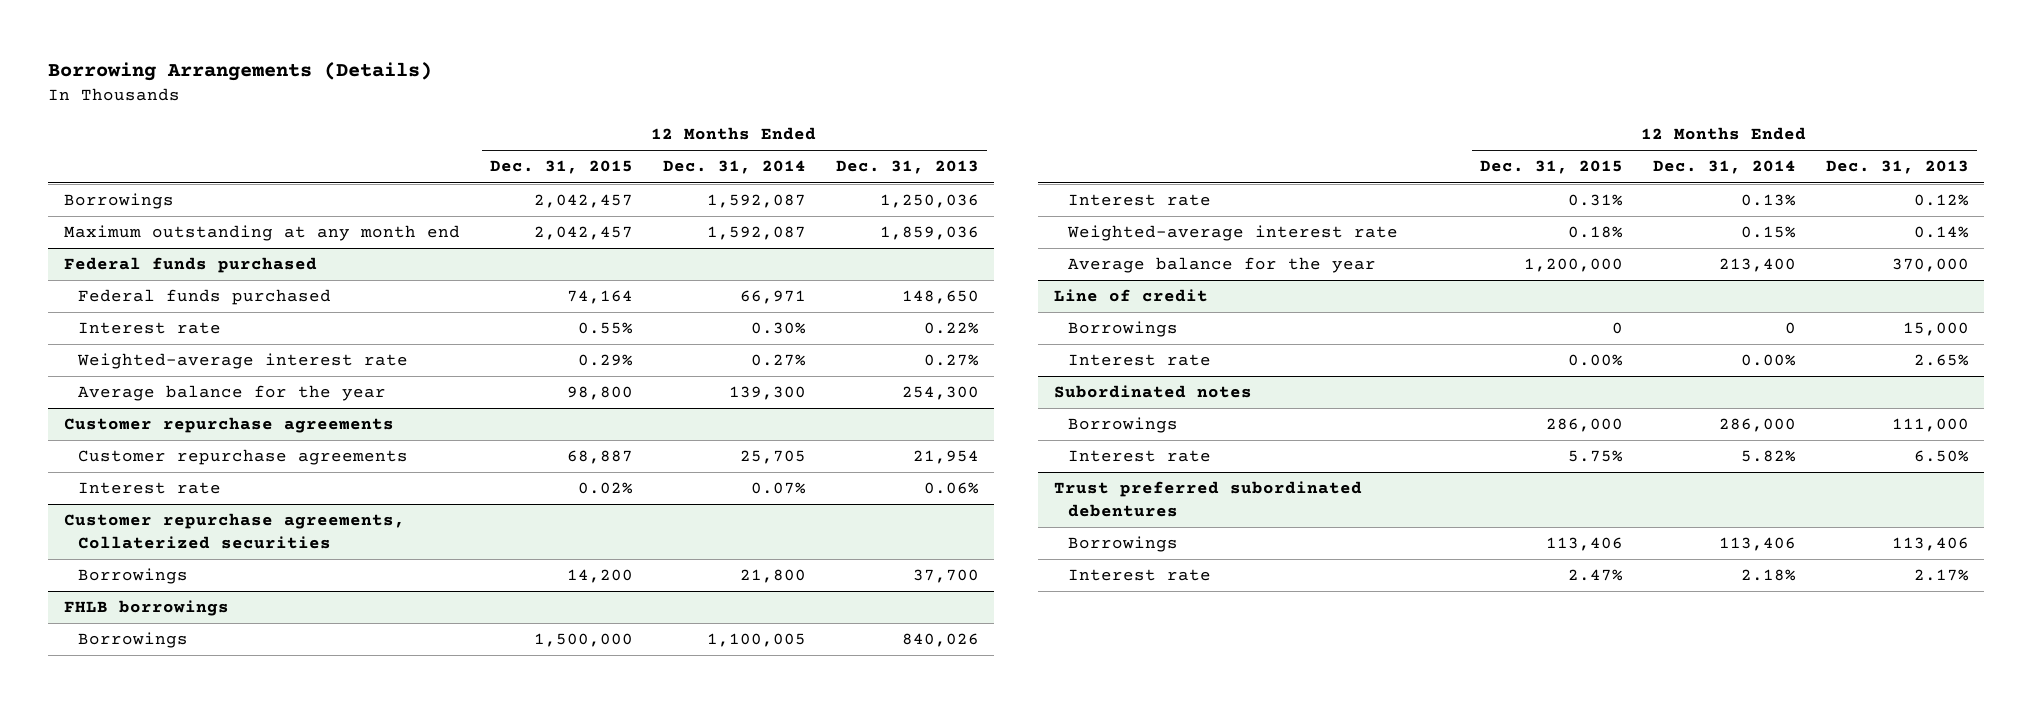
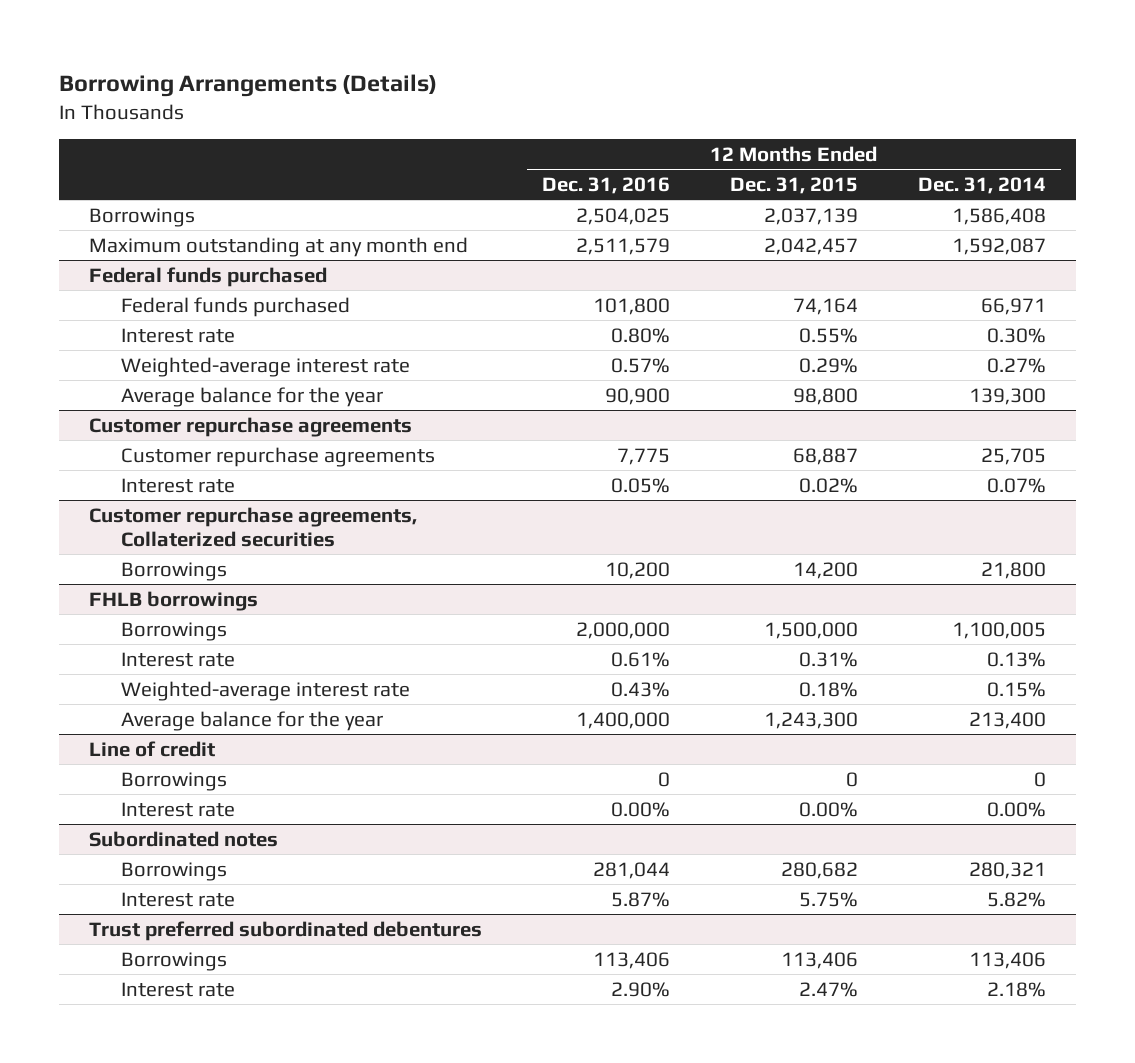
- | 12 Months Ended Dec. 31, 2015 | 12 Months Ended Dec. 31, 2014 | 12 Months Ended Dec. 31, 2013
+ | 12 Months Ended Dec. 31, 2016 | 12 Months Ended Dec. 31, 2015 | 12 Months Ended Dec. 31, 2014
- Borrowings | 2,042,457 | 1,592,087 | 1,250,036
+ Borrowings | 2,504,025 | 2,037,139 | 1,586,408
@ FHLB borrowings
- Average balance for the year | 1,200,000 | 213,400 | 370,000
+ Average balance for the year | 1,400,000 | 1,243,300 | 213,400
@ Subordinated notes
- Borrowings | 286,000 | 286,000 | 111,000
+ Borrowings | 281,044 | 280,682 | 280,321

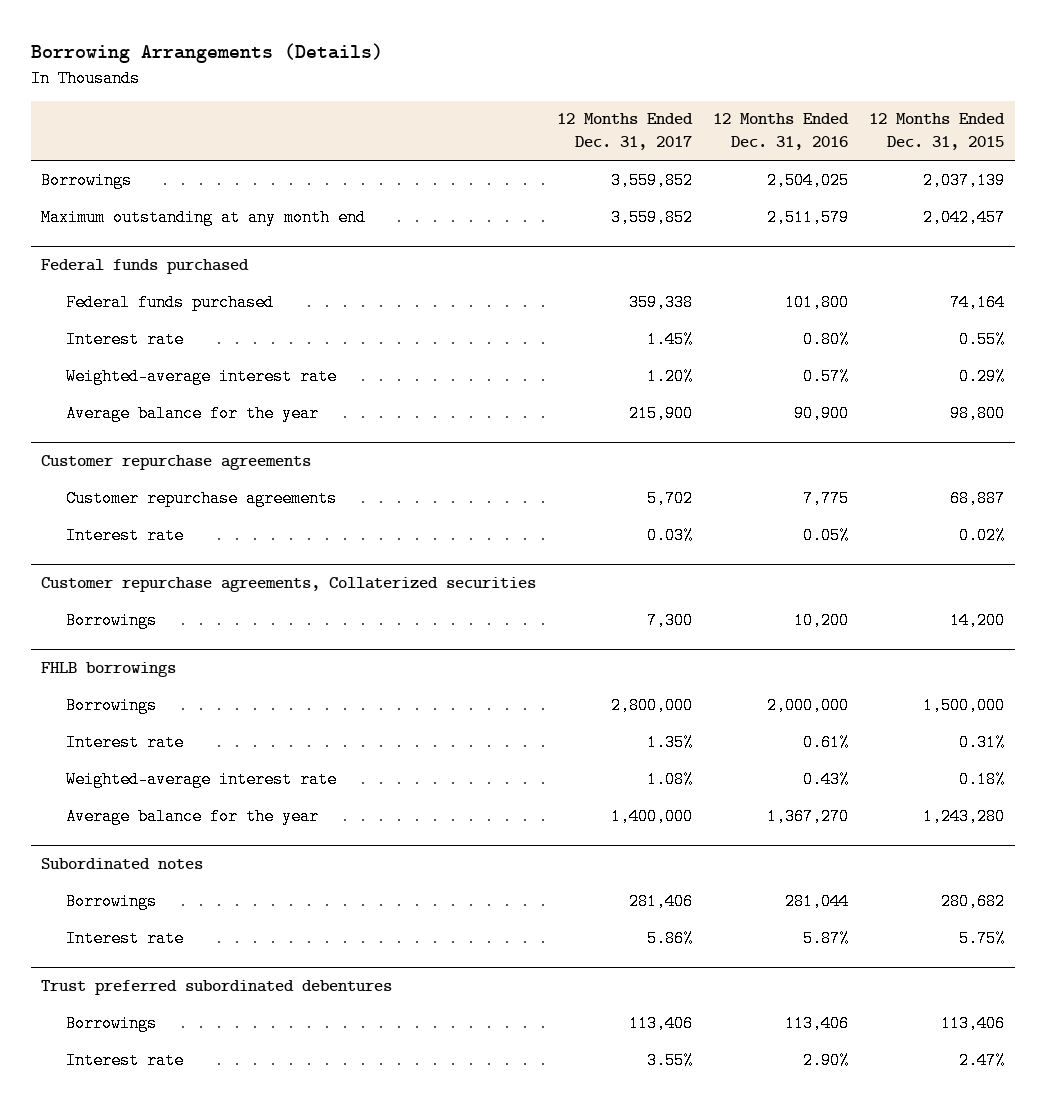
- | 12 Months Ended Dec. 31, 2016 | 12 Months Ended Dec. 31, 2015 | 12 Months Ended Dec. 31, 2014
+ | 12 Months Ended Dec. 31, 2017 | 12 Months Ended Dec. 31, 2016 | 12 Months Ended Dec. 31, 2015
@ FHLB borrowings
- Average balance for the year | 1,400,000 | 1,243,300 | 213,400
- Line of credit
- Borrowings | 0 | 0 | 0
- Interest rate | 0.00% | 0.00% | 0.00%
@ FHLB borrowings
+ Average balance for the year | 1,400,000 | 1,367,270 | 1,243,280

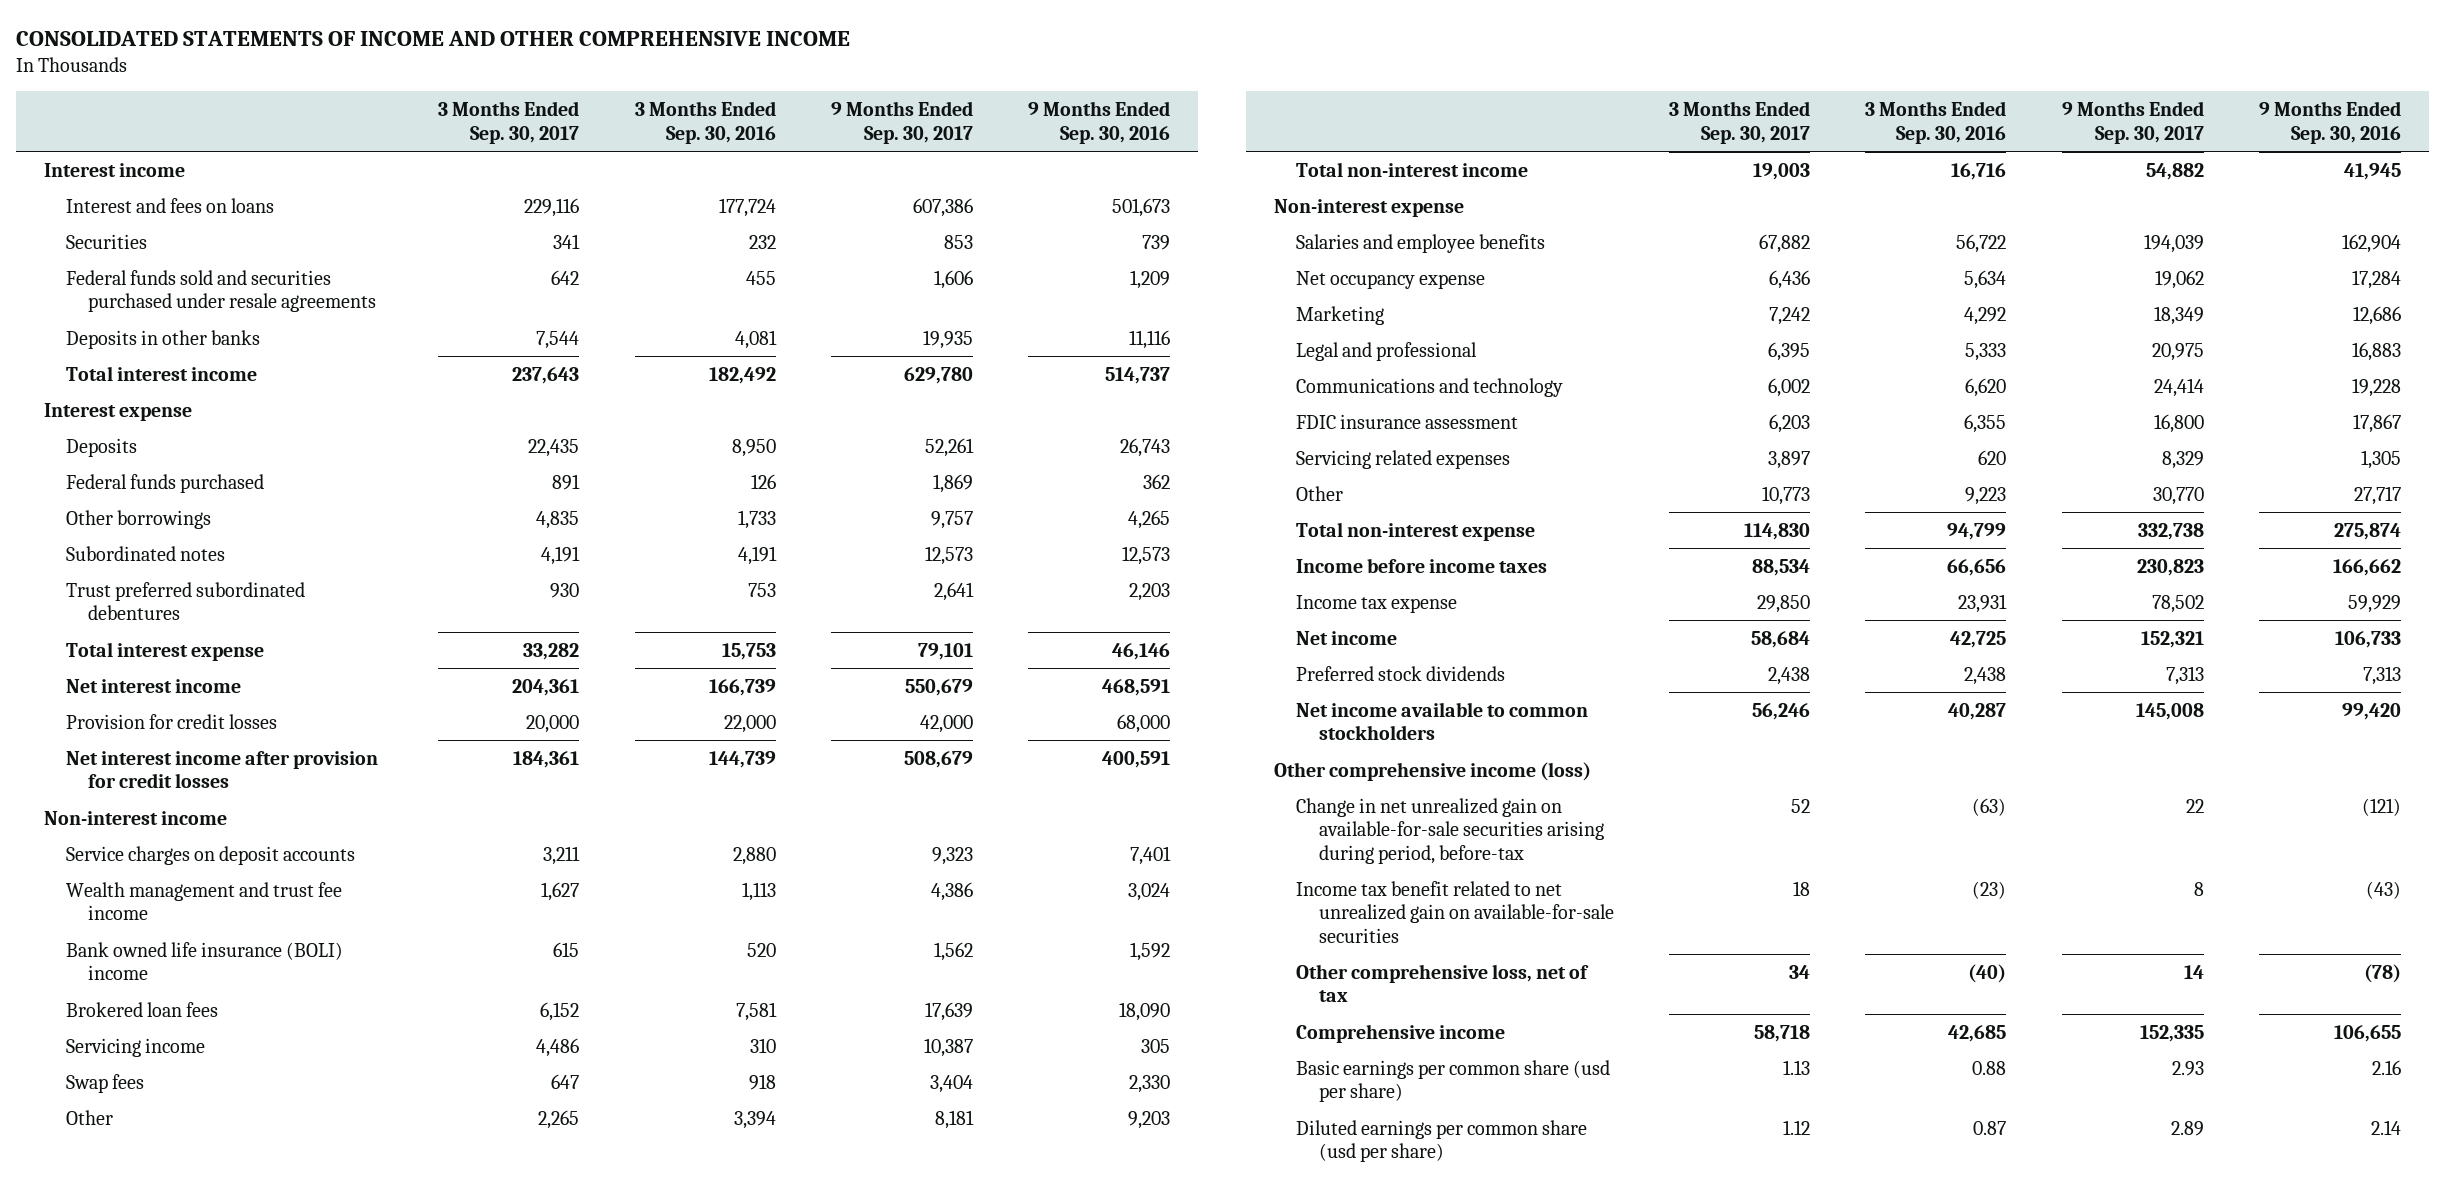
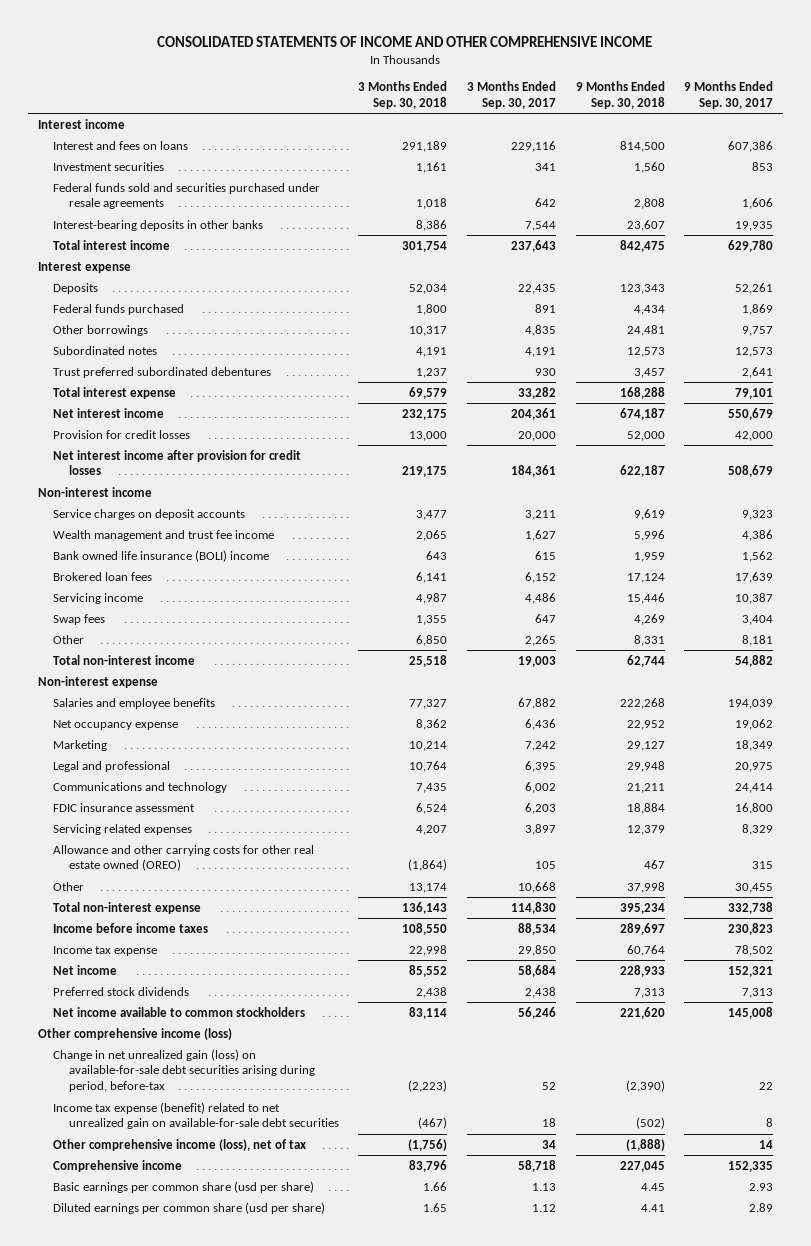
- | 3 Months Ended Sep. 30, 2017 | 3 Months Ended Sep. 30, 2016 | 9 Months Ended Sep. 30, 2017 | 9 Months Ended Sep. 30, 2016
+ | 3 Months Ended Sep. 30, 2018 | 3 Months Ended Sep. 30, 2017 | 9 Months Ended Sep. 30, 2018 | 9 Months Ended Sep. 30, 2017
- Securities | 341 | 232 | 853 | 739
+ Investment securities | 1,161 | 341 | 1,560 | 853
- Deposits in other banks | 7,544 | 4,081 | 19,935 | 11,116
+ Interest-bearing deposits in other banks | 8,386 | 7,544 | 23,607 | 19,935
- Other | 10,773 | 9,223 | 30,770 | 27,717
+ Allowance and other carrying costs for other real estate owned (OREO) | (1,864) | 105 | 467 | 315
+ Other | 13,174 | 10,668 | 37,998 | 30,455
- Change in net unrealized gain on available-for-sale securities arising during period, before-tax | 52 | (63) | 22 | (121)
- Income tax benefit related to net unrealized gain on available-for-sale securities | 18 | (23) | 8 | (43)
- Other comprehensive loss, net of tax | 34 | (40) | 14 | (78)
+ Change in net unrealized gain (loss) on available-for-sale debt securities arising during period, before-tax | (2,223) | 52 | (2,390) | 22
+ Income tax expense (benefit) related to net unrealized gain on available-for-sale debt securities | (467) | 18 | (502) | 8
+ Other comprehensive income (loss), net of tax | (1,756) | 34 | (1,888) | 14

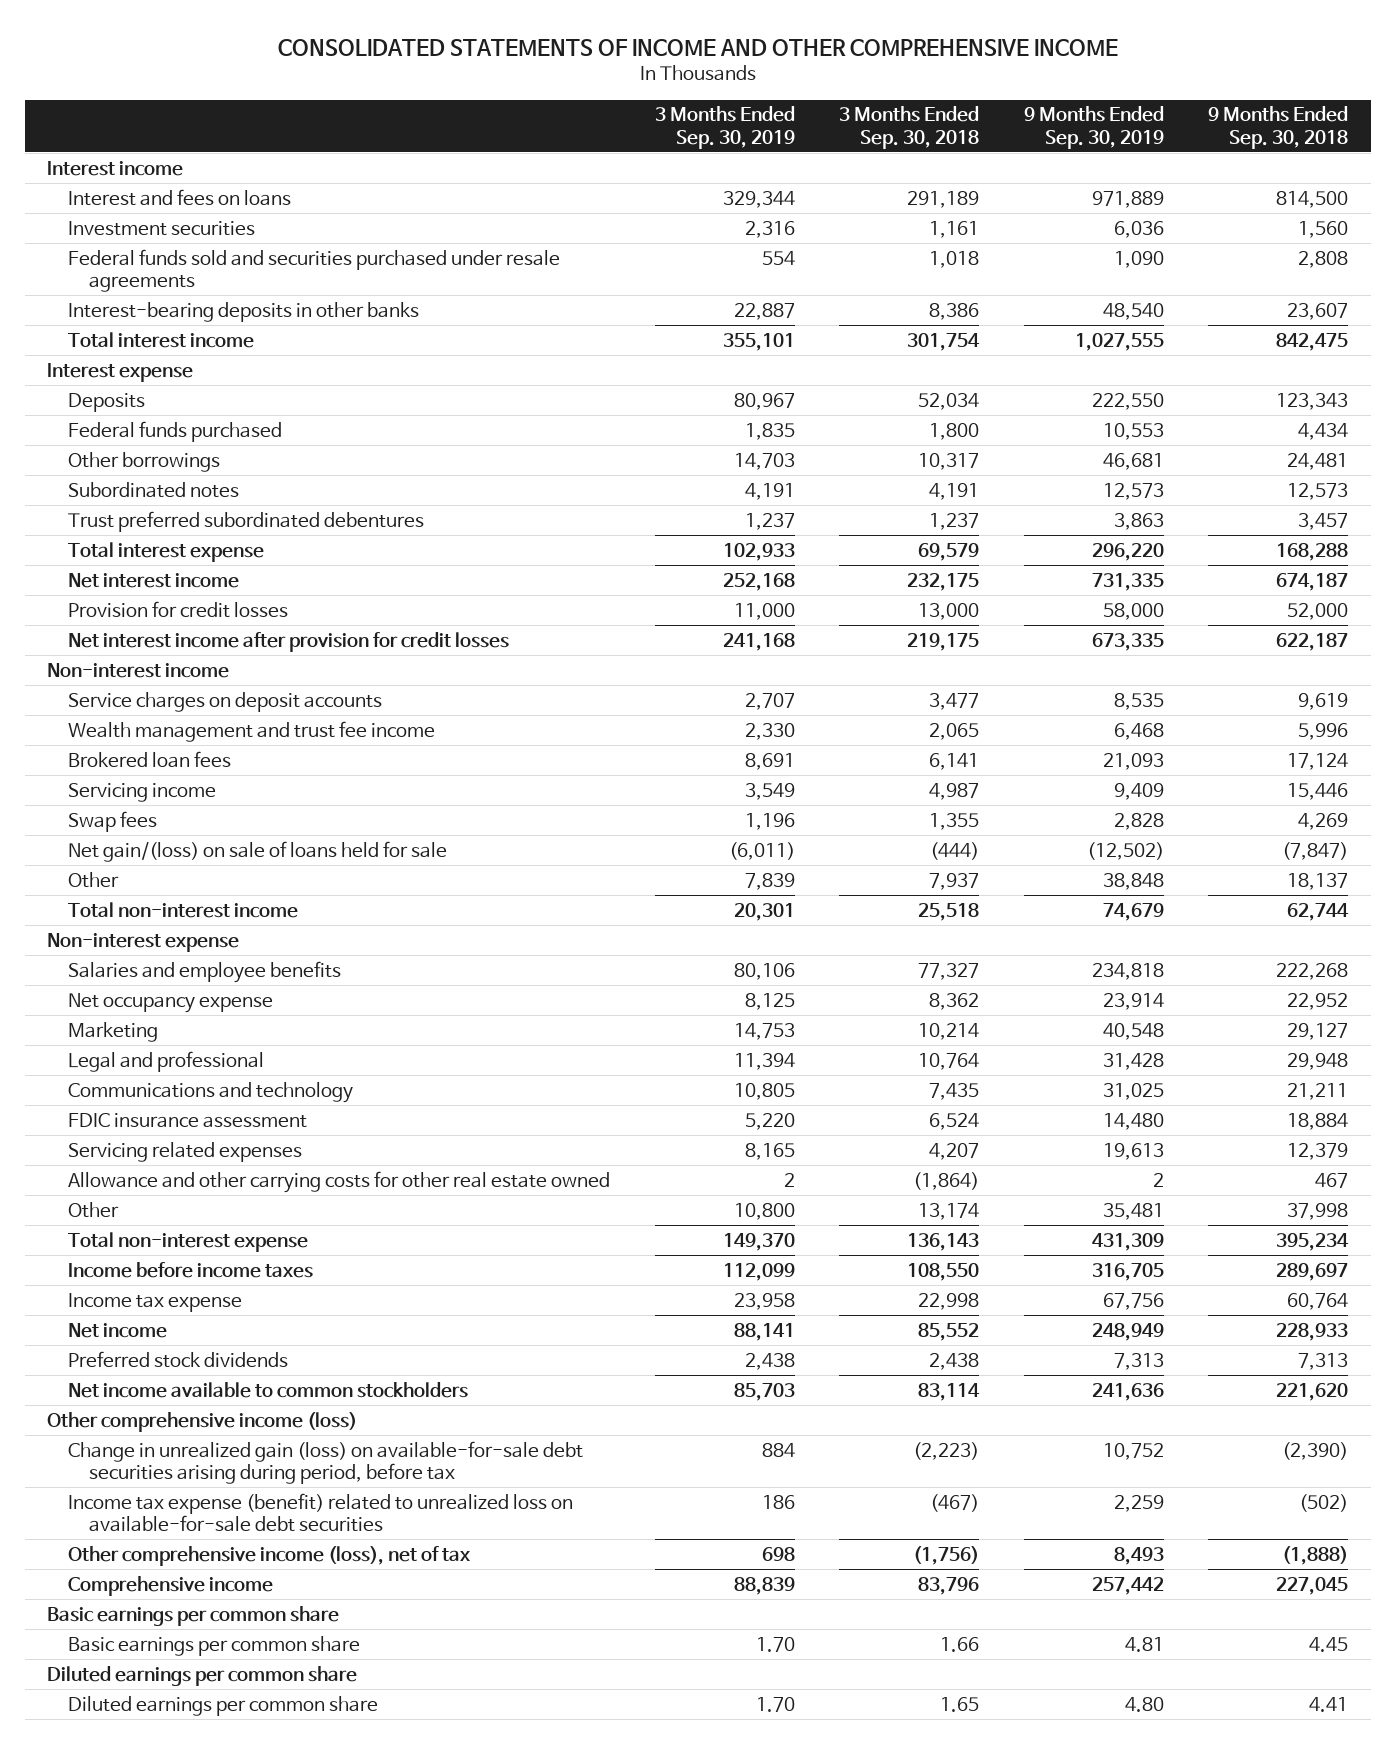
- | 3 Months Ended Sep. 30, 2018 | 3 Months Ended Sep. 30, 2017 | 9 Months Ended Sep. 30, 2018 | 9 Months Ended Sep. 30, 2017
+ | 3 Months Ended Sep. 30, 2019 | 3 Months Ended Sep. 30, 2018 | 9 Months Ended Sep. 30, 2019 | 9 Months Ended Sep. 30, 2018
- Bank owned life insurance (BOLI) income | 643 | 615 | 1,959 | 1,562
- Other | 6,850 | 2,265 | 8,331 | 8,181
+ Net gain/(loss) on sale of loans held for sale | (6,011) | (444) | (12,502) | (7,847)
+ Other | 7,839 | 7,937 | 38,848 | 18,137
- Allowance and other carrying costs for other real estate owned (OREO) | (1,864) | 105 | 467 | 315
+ Allowance and other carrying costs for other real estate owned | 2 | (1,864) | 2 | 467
- Change in net unrealized gain (loss) on available-for-sale debt securities arising during period, before-tax | (2,223) | 52 | (2,390) | 22
- Income tax expense (benefit) related to net unrealized gain on available-for-sale debt securities | (467) | 18 | (502) | 8
+ Change in unrealized gain (loss) on available-for-sale debt securities arising during period, before tax | 884 | (2,223) | 10,752 | (2,390)
+ Income tax expense (benefit) related to unrealized loss on available-for-sale debt securities | 186 | (467) | 2,259 | (502)
- Basic earnings per common share (usd per share) | 1.66 | 1.13 | 4.45 | 2.93
- Diluted earnings per common share (usd per share) | 1.65 | 1.12 | 4.41 | 2.89
+ Basic earnings per common share
+ Basic earnings per common share | 1.70 | 1.66 | 4.81 | 4.45
+ Diluted earnings per common share
+ Diluted earnings per common share | 1.70 | 1.65 | 4.80 | 4.41

